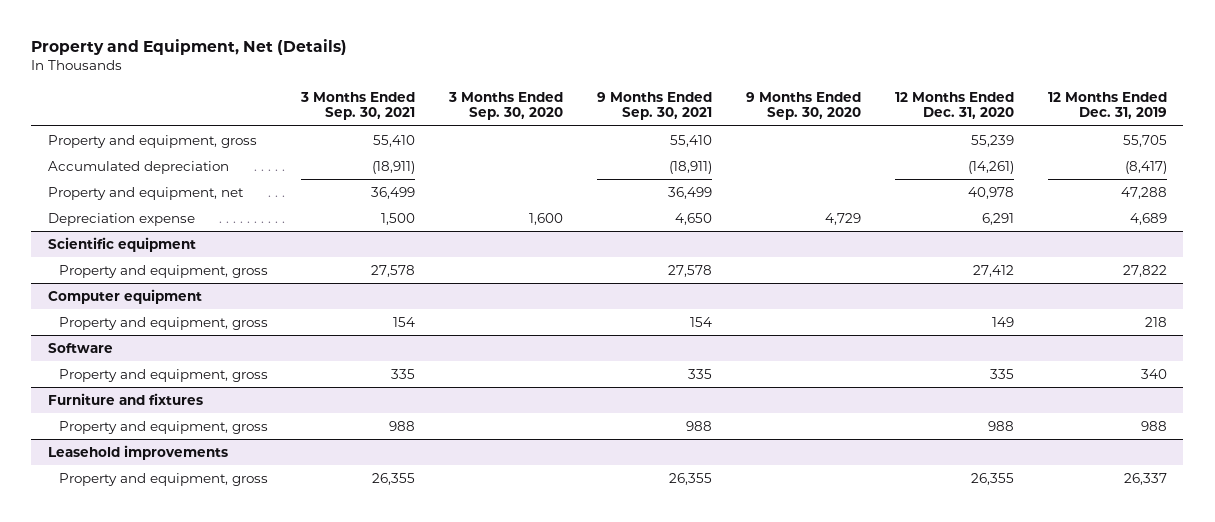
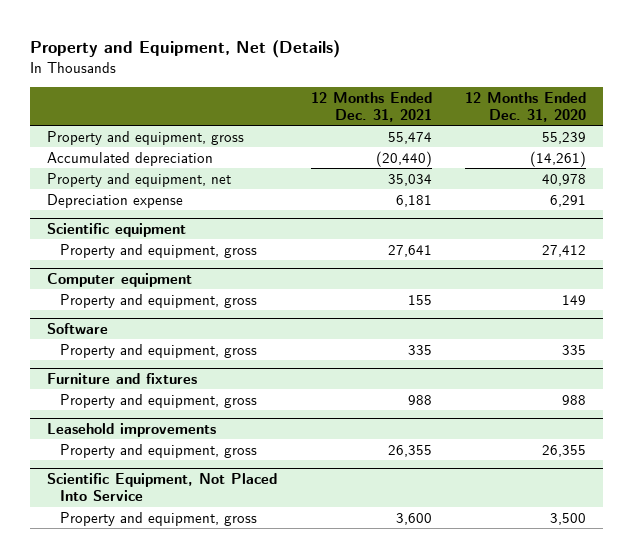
- | 3 Months Ended Sep. 30, 2021 | 3 Months Ended Sep. 30, 2020 | 9 Months Ended Sep. 30, 2021 | 9 Months Ended Sep. 30, 2020 | 12 Months Ended Dec. 31, 2020 | 12 Months Ended Dec. 31, 2019
+ | 12 Months Ended Dec. 31, 2021 | 12 Months Ended Dec. 31, 2020
+ Scientific Equipment, Not Placed Into Service
+ Property and equipment, gross | 3,600 | 3,500

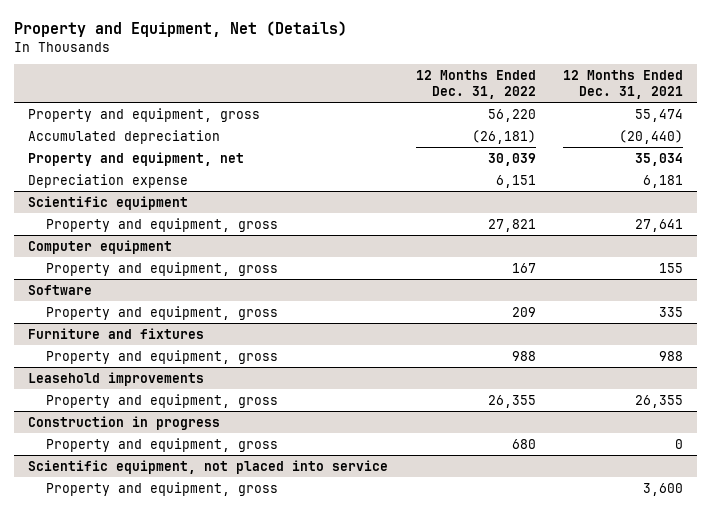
- | 12 Months Ended Dec. 31, 2021 | 12 Months Ended Dec. 31, 2020
+ | 12 Months Ended Dec. 31, 2022 | 12 Months Ended Dec. 31, 2021
- Scientific Equipment, Not Placed Into Service
+ Construction in progress
+ Property and equipment, gross | 680 | 0
+ Scientific equipment, not placed into service

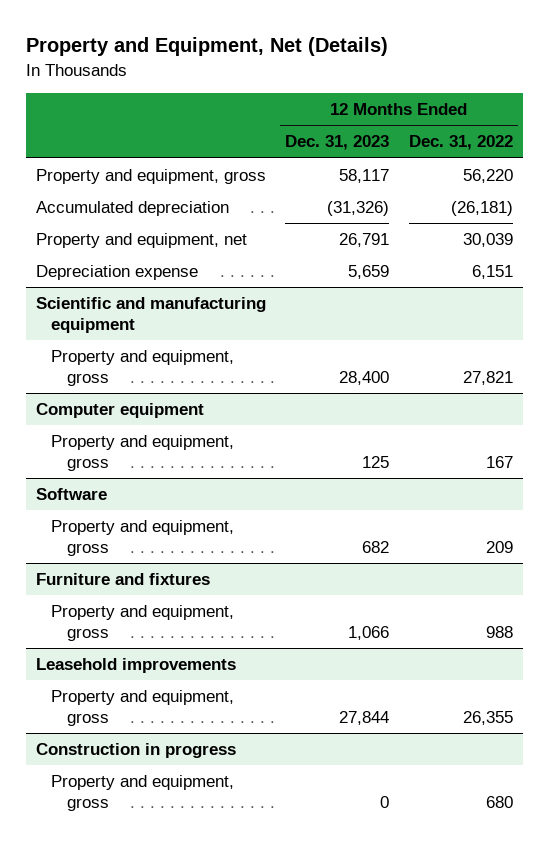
- | 12 Months Ended Dec. 31, 2022 | 12 Months Ended Dec. 31, 2021
+ | 12 Months Ended Dec. 31, 2023 | 12 Months Ended Dec. 31, 2022
- Scientific equipment
+ Scientific and manufacturing equipment
- Scientific equipment, not placed into service
- Property and equipment, gross | | 3,600

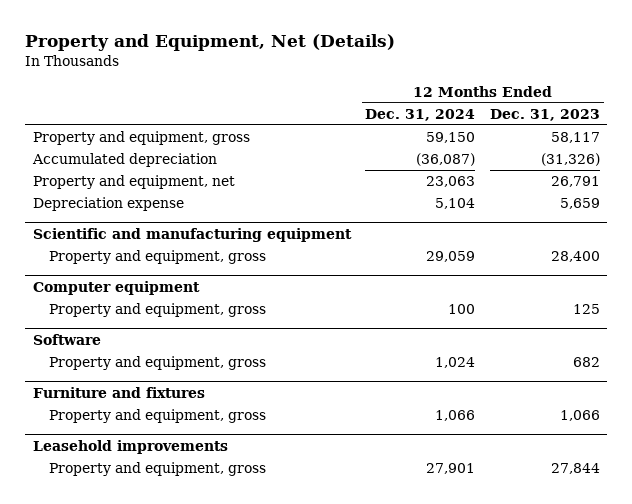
- | 12 Months Ended Dec. 31, 2023 | 12 Months Ended Dec. 31, 2022
+ | 12 Months Ended Dec. 31, 2024 | 12 Months Ended Dec. 31, 2023
- Construction in progress
- Property and equipment, gross | 0 | 680

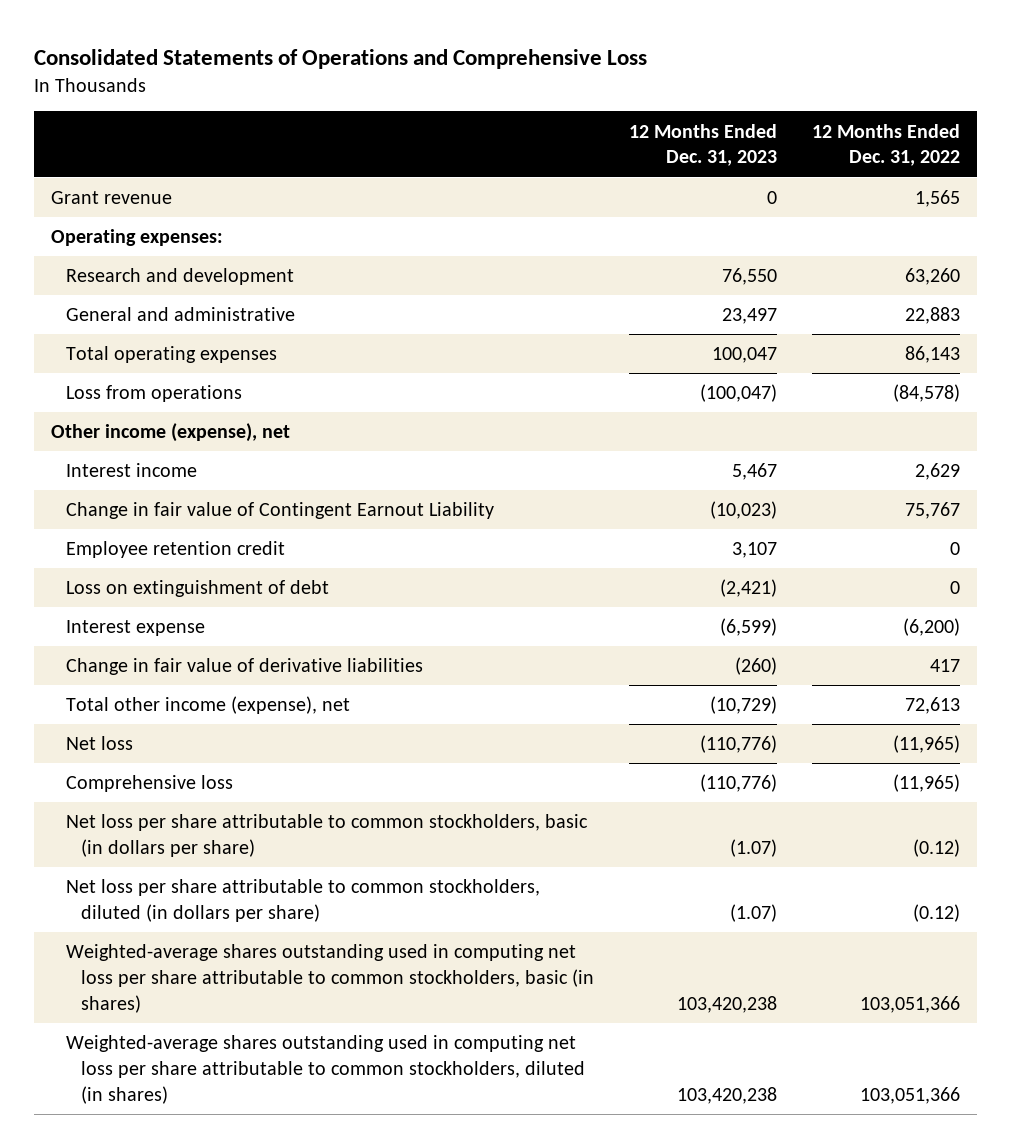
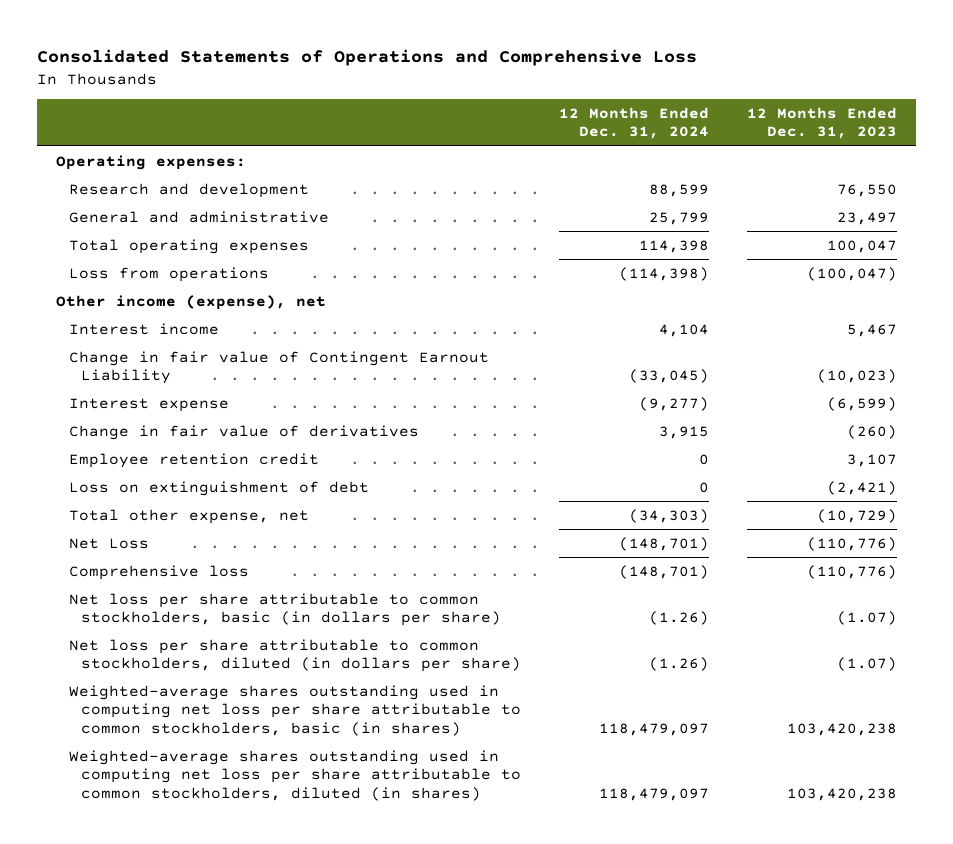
- | 12 Months Ended Dec. 31, 2023 | 12 Months Ended Dec. 31, 2022
+ | 12 Months Ended Dec. 31, 2024 | 12 Months Ended Dec. 31, 2023
- Grant revenue | 0 | 1,565
moved up: Interest expense | (9,277) | (6,599)
+ Change in fair value of derivatives | 3,915 | (260)
- Change in fair value of derivative liabilities | (260) | 417
- Total other income (expense), net | (10,729) | 72,613
- Net loss | (110,776) | (11,965)
+ Total other expense, net | (34,303) | (10,729)
+ Net Loss | (148,701) | (110,776)

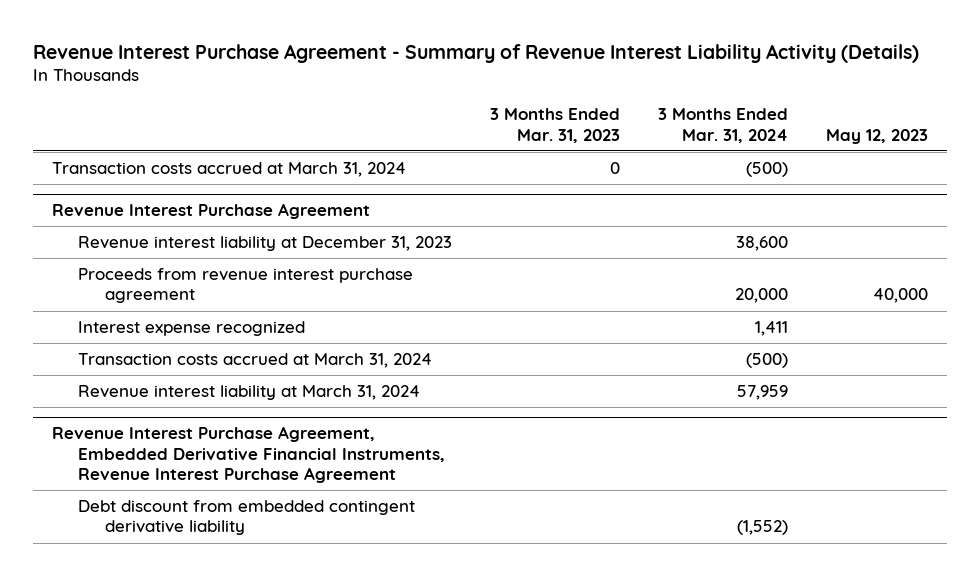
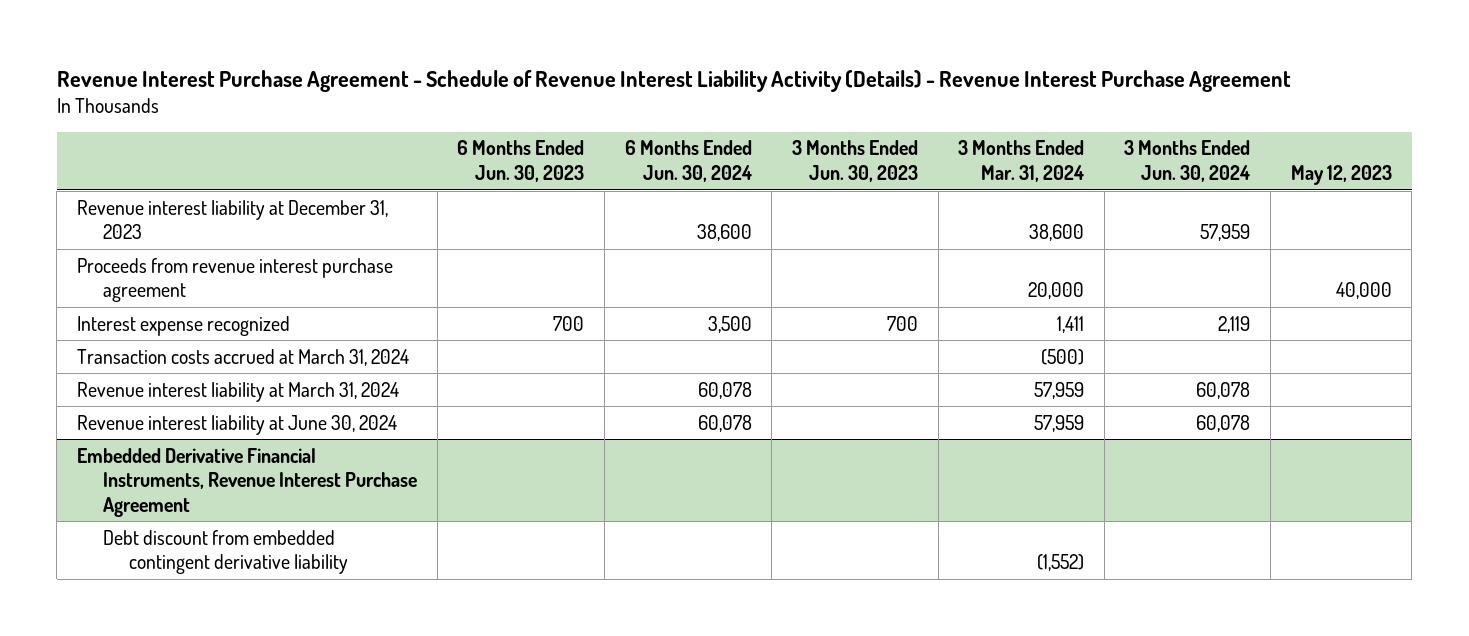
- Revenue Interest Purchase Agreement - Summary of Revenue Interest Liability Activity (Details)
+ Revenue Interest Purchase Agreement - Schedule of Revenue Interest Liability Activity (Details) - Revenue Interest Purchase Agreement
- | 3 Months Ended Mar. 31, 2023 | 3 Months Ended Mar. 31, 2024 | May 12, 2023
+ | 6 Months Ended Jun. 30, 2023 | 6 Months Ended Jun. 30, 2024 | 3 Months Ended Jun. 30, 2023 | 3 Months Ended Mar. 31, 2024 | 3 Months Ended Jun. 30, 2024 | May 12, 2023
- Transaction costs accrued at March 31, 2024 | 0 | (500) |
- Revenue Interest Purchase Agreement
- Revenue Interest Purchase Agreement, Embedded Derivative Financial Instruments, Revenue Interest Purchase Agreement
+ Revenue interest liability at June 30, 2024 | | 60,078 | | 57,959 | 60,078 |
+ Embedded Derivative Financial Instruments, Revenue Interest Purchase Agreement

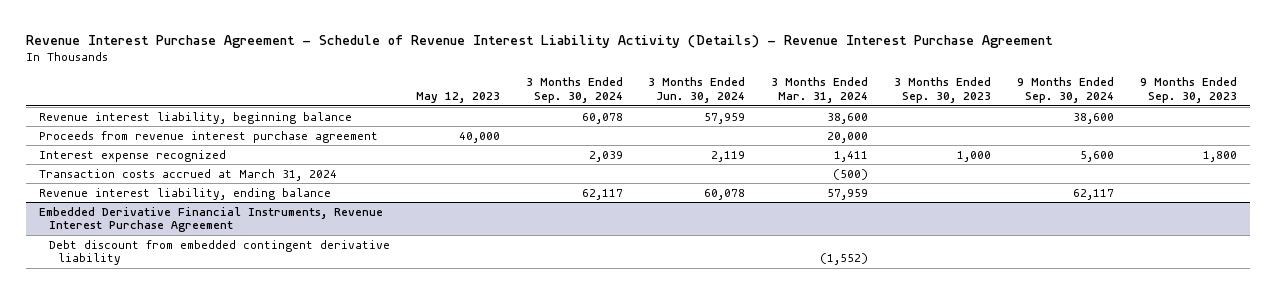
- | 6 Months Ended Jun. 30, 2023 | 6 Months Ended Jun. 30, 2024 | 3 Months Ended Jun. 30, 2023 | 3 Months Ended Mar. 31, 2024 | 3 Months Ended Jun. 30, 2024 | May 12, 2023
+ | May 12, 2023 | 3 Months Ended Sep. 30, 2024 | 3 Months Ended Jun. 30, 2024 | 3 Months Ended Mar. 31, 2024 | 3 Months Ended Sep. 30, 2023 | 9 Months Ended Sep. 30, 2024 | 9 Months Ended Sep. 30, 2023
- Revenue interest liability at December 31, 2023 | | 38,600 | | 38,600 | 57,959 |
+ Revenue interest liability, beginning balance | | 60,078 | 57,959 | 38,600 | | 38,600 |
- Revenue interest liability at March 31, 2024 | | 60,078 | | 57,959 | 60,078 |
- Revenue interest liability at June 30, 2024 | | 60,078 | | 57,959 | 60,078 |
+ Revenue interest liability, ending balance | | 62,117 | 60,078 | 57,959 | | 62,117 |

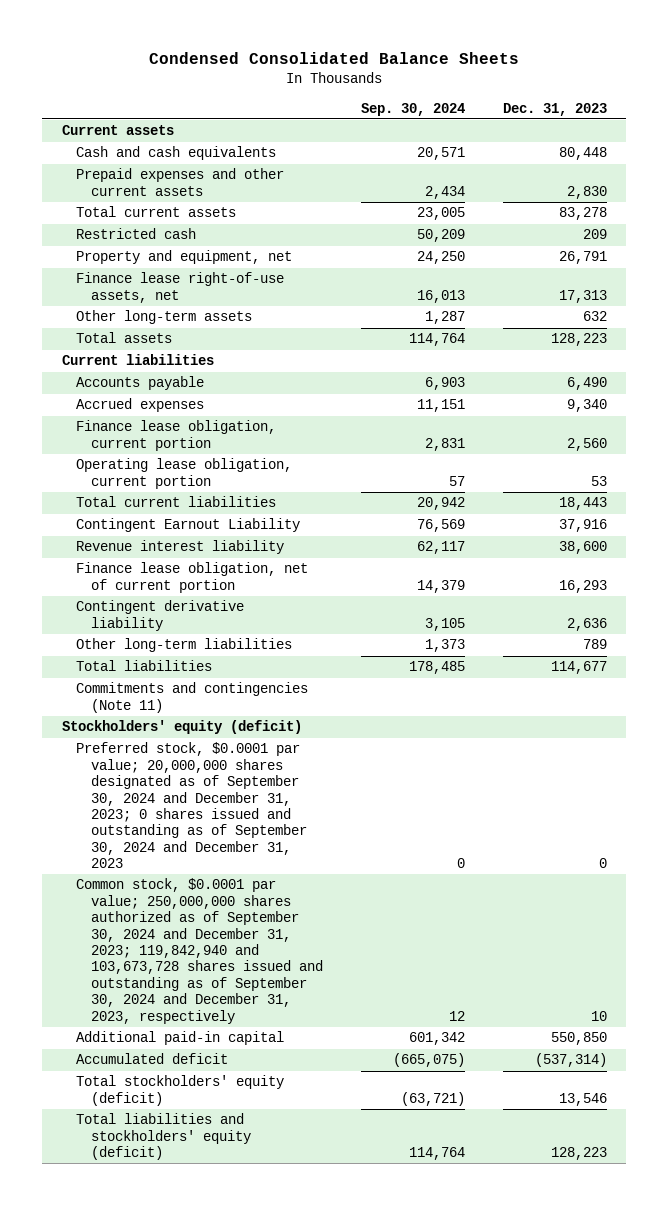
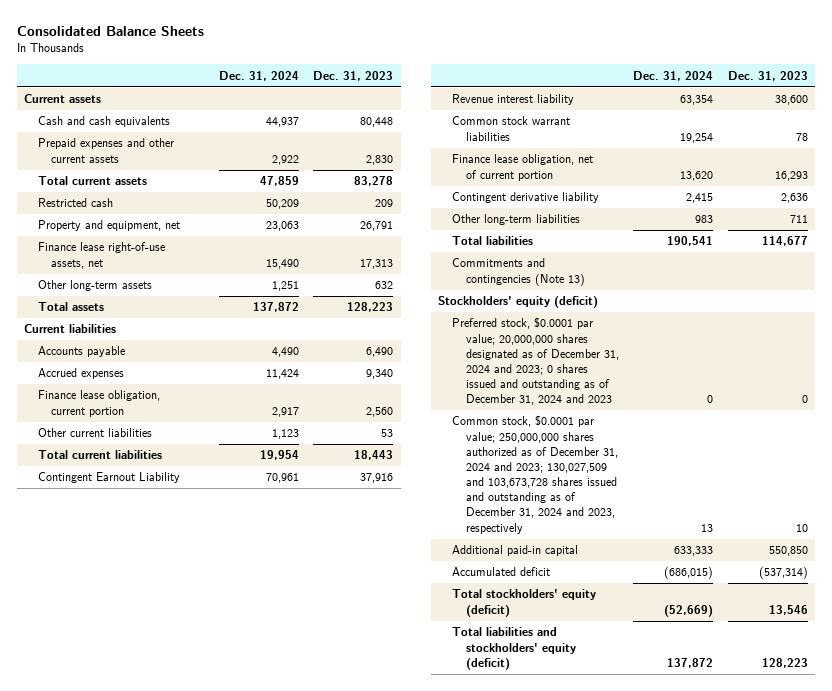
- Condensed Consolidated Balance Sheets
+ Consolidated Balance Sheets
- | Sep. 30, 2024 | Dec. 31, 2023
+ | Dec. 31, 2024 | Dec. 31, 2023
- Operating lease obligation, current portion | 57 | 53
+ Other current liabilities | 1,123 | 53
+ Common stock warrant liabilities | 19,254 | 78
- Other long-term liabilities | 1,373 | 789
+ Other long-term liabilities | 983 | 711
- Commitments and contingencies (Note 11)
+ Commitments and contingencies (Note 13)
- Preferred stock, $0.0001 par value; 20,000,000 shares designated as of September 30, 2024 and December 31, 2023; 0 shares issued and outstanding as of September 30, 2024 and December 31, 2023 | 0 | 0
- Common stock, $0.0001 par value; 250,000,000 shares authorized as of September 30, 2024 and December 31, 2023; 119,842,940 and 103,673,728 shares issued and outstanding as of September 30, 2024 and December 31, 2023, respectively | 12 | 10
+ Preferred stock, $0.0001 par value; 20,000,000 shares designated as of December 31, 2024 and 2023; 0 shares issued and outstanding as of December 31, 2024 and 2023 | 0 | 0
+ Common stock, $0.0001 par value; 250,000,000 shares authorized as of December 31, 2024 and 2023; 130,027,509 and 103,673,728 shares issued and outstanding as of December 31, 2024 and 2023, respectively | 13 | 10

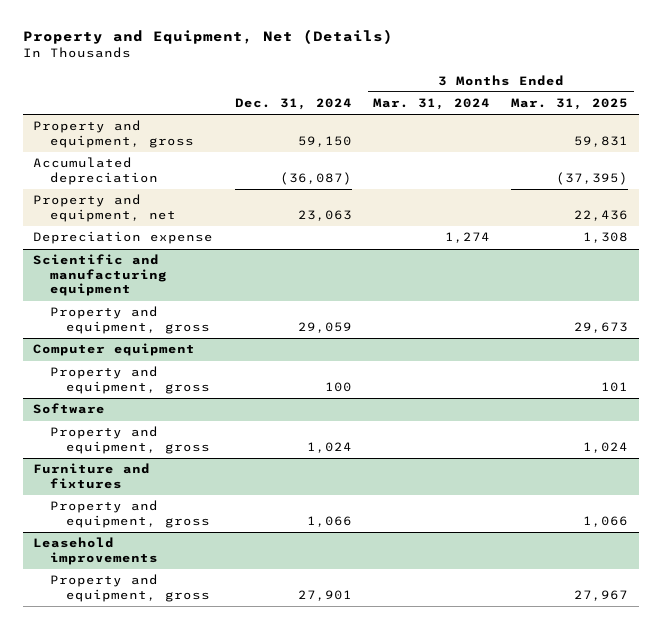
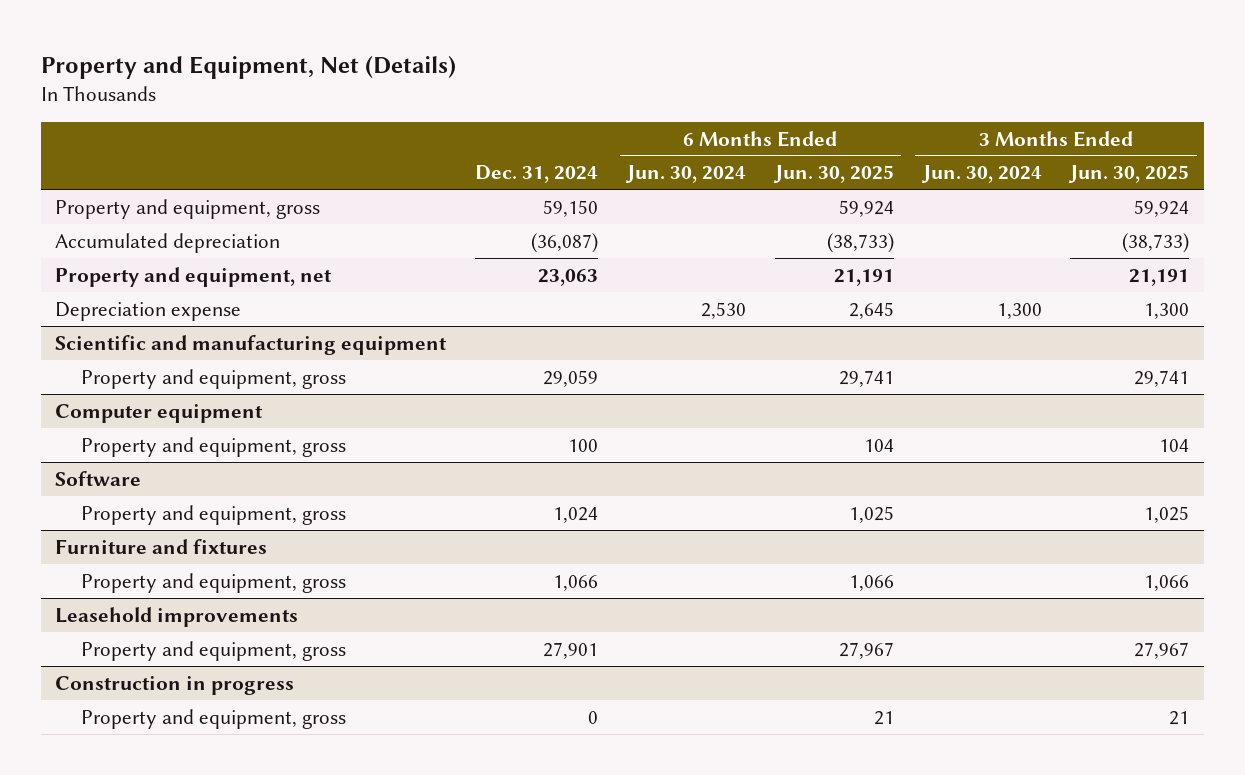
- | Dec. 31, 2024 | 3 Months Ended Mar. 31, 2024 | 3 Months Ended Mar. 31, 2025
+ | Dec. 31, 2024 | 6 Months Ended Jun. 30, 2024 | 6 Months Ended Jun. 30, 2025 | 3 Months Ended Jun. 30, 2024 | 3 Months Ended Jun. 30, 2025
+ Construction in progress
+ Property and equipment, gross | 0 | | 21 | | 21

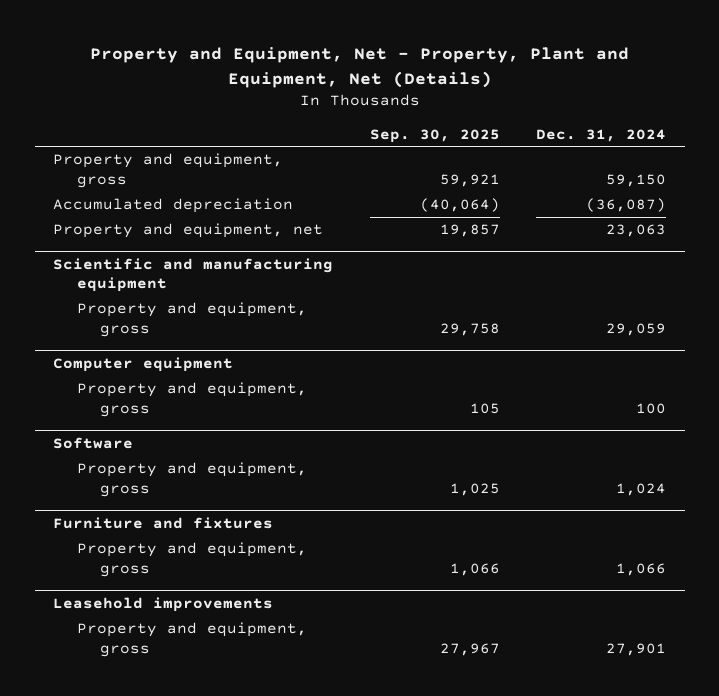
- Property and Equipment, Net (Details)
+ Property and Equipment, Net - Property, Plant and Equipment, Net (Details)
- | Dec. 31, 2024 | 6 Months Ended Jun. 30, 2024 | 6 Months Ended Jun. 30, 2025 | 3 Months Ended Jun. 30, 2024 | 3 Months Ended Jun. 30, 2025
+ | Sep. 30, 2025 | Dec. 31, 2024
- Depreciation expense | | 2,530 | 2,645 | 1,300 | 1,300
- Construction in progress
- Property and equipment, gross | 0 | | 21 | | 21

